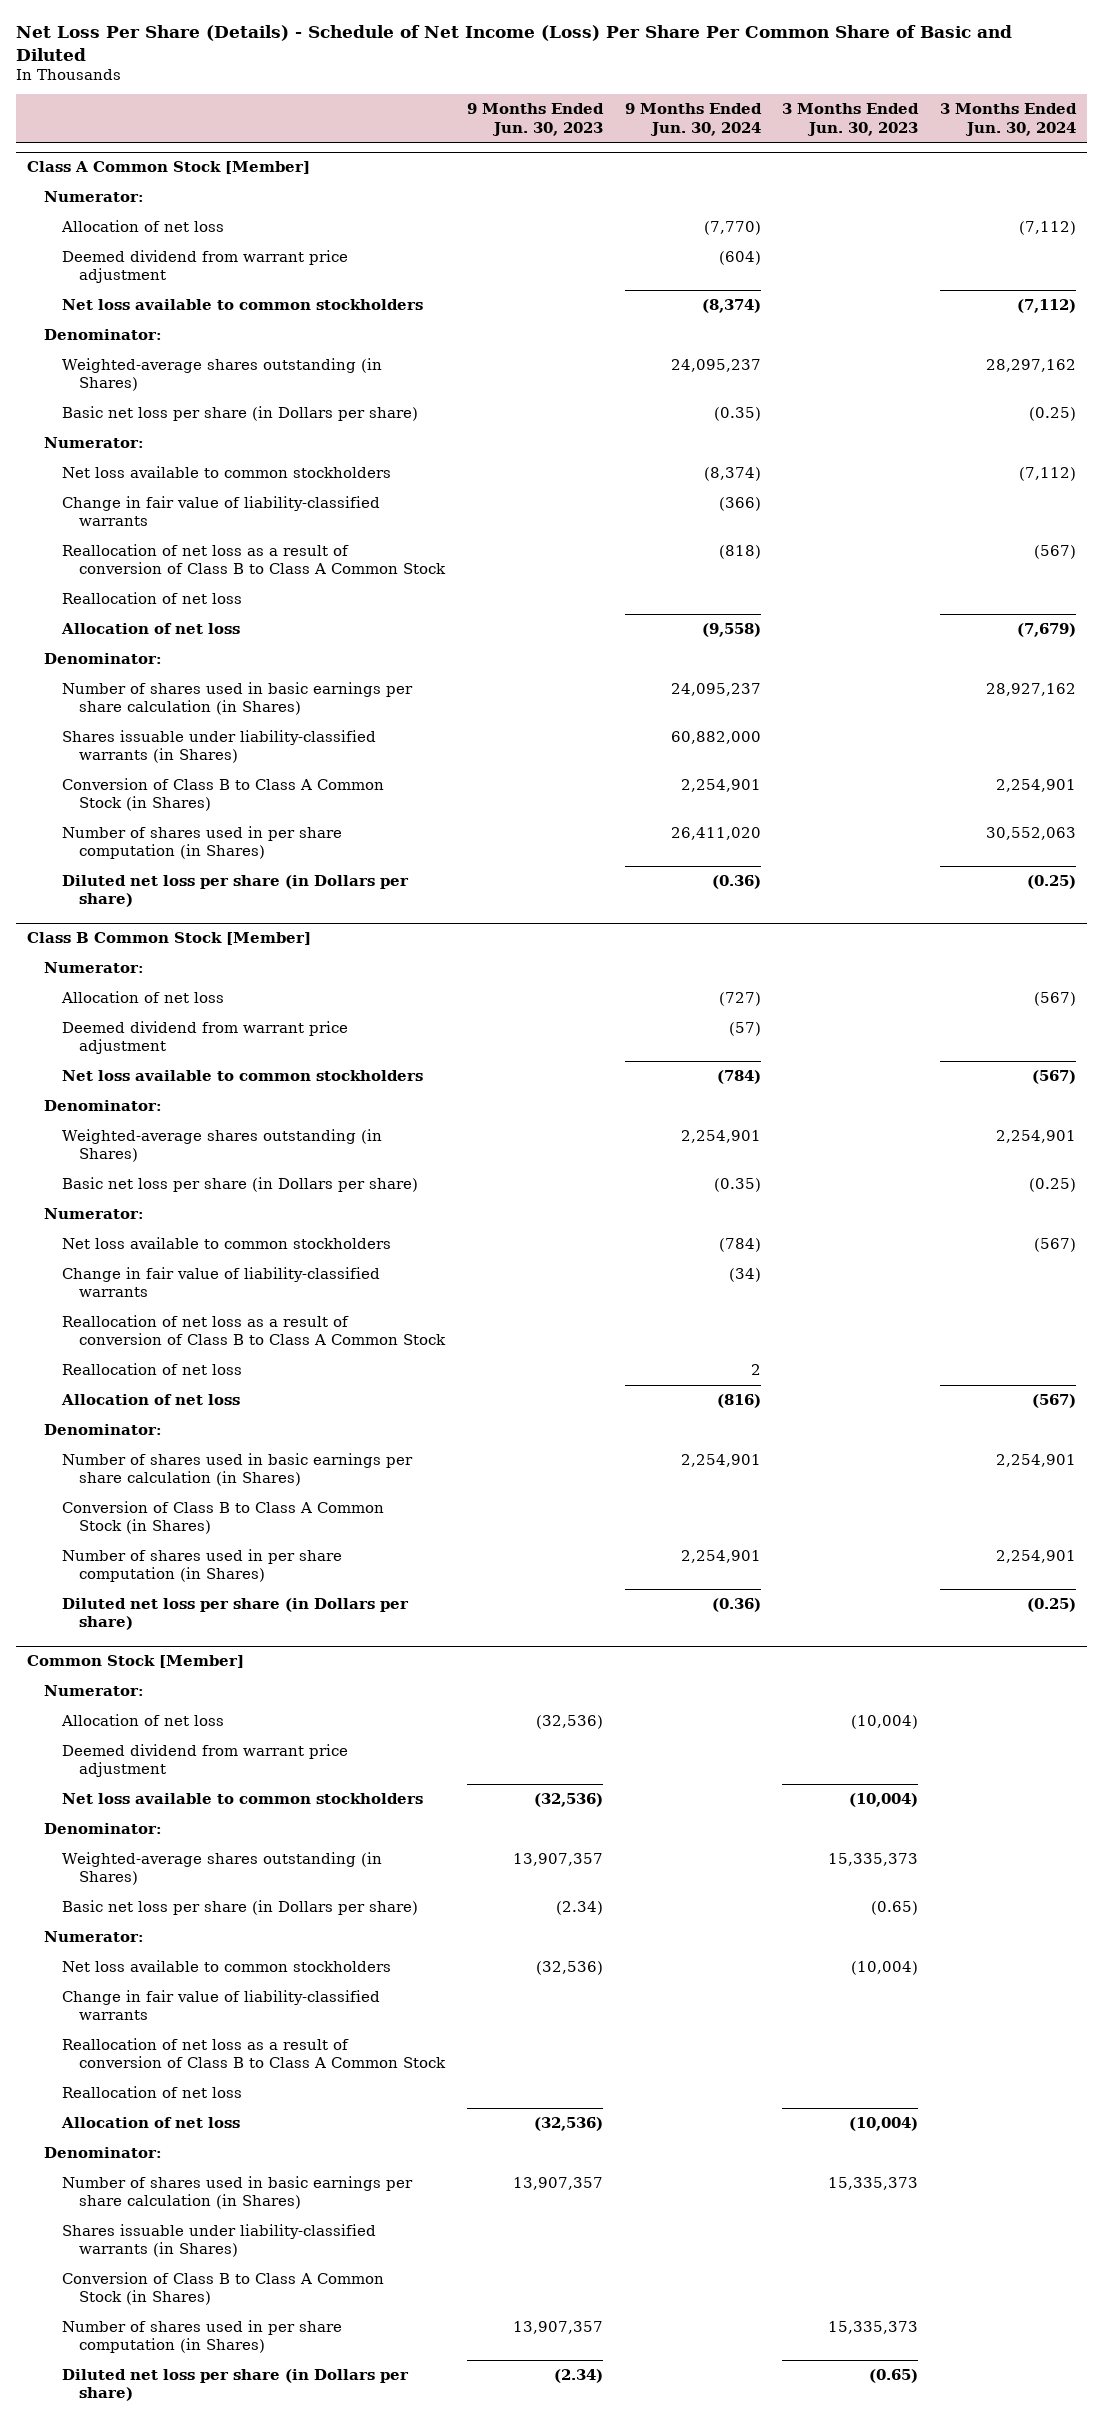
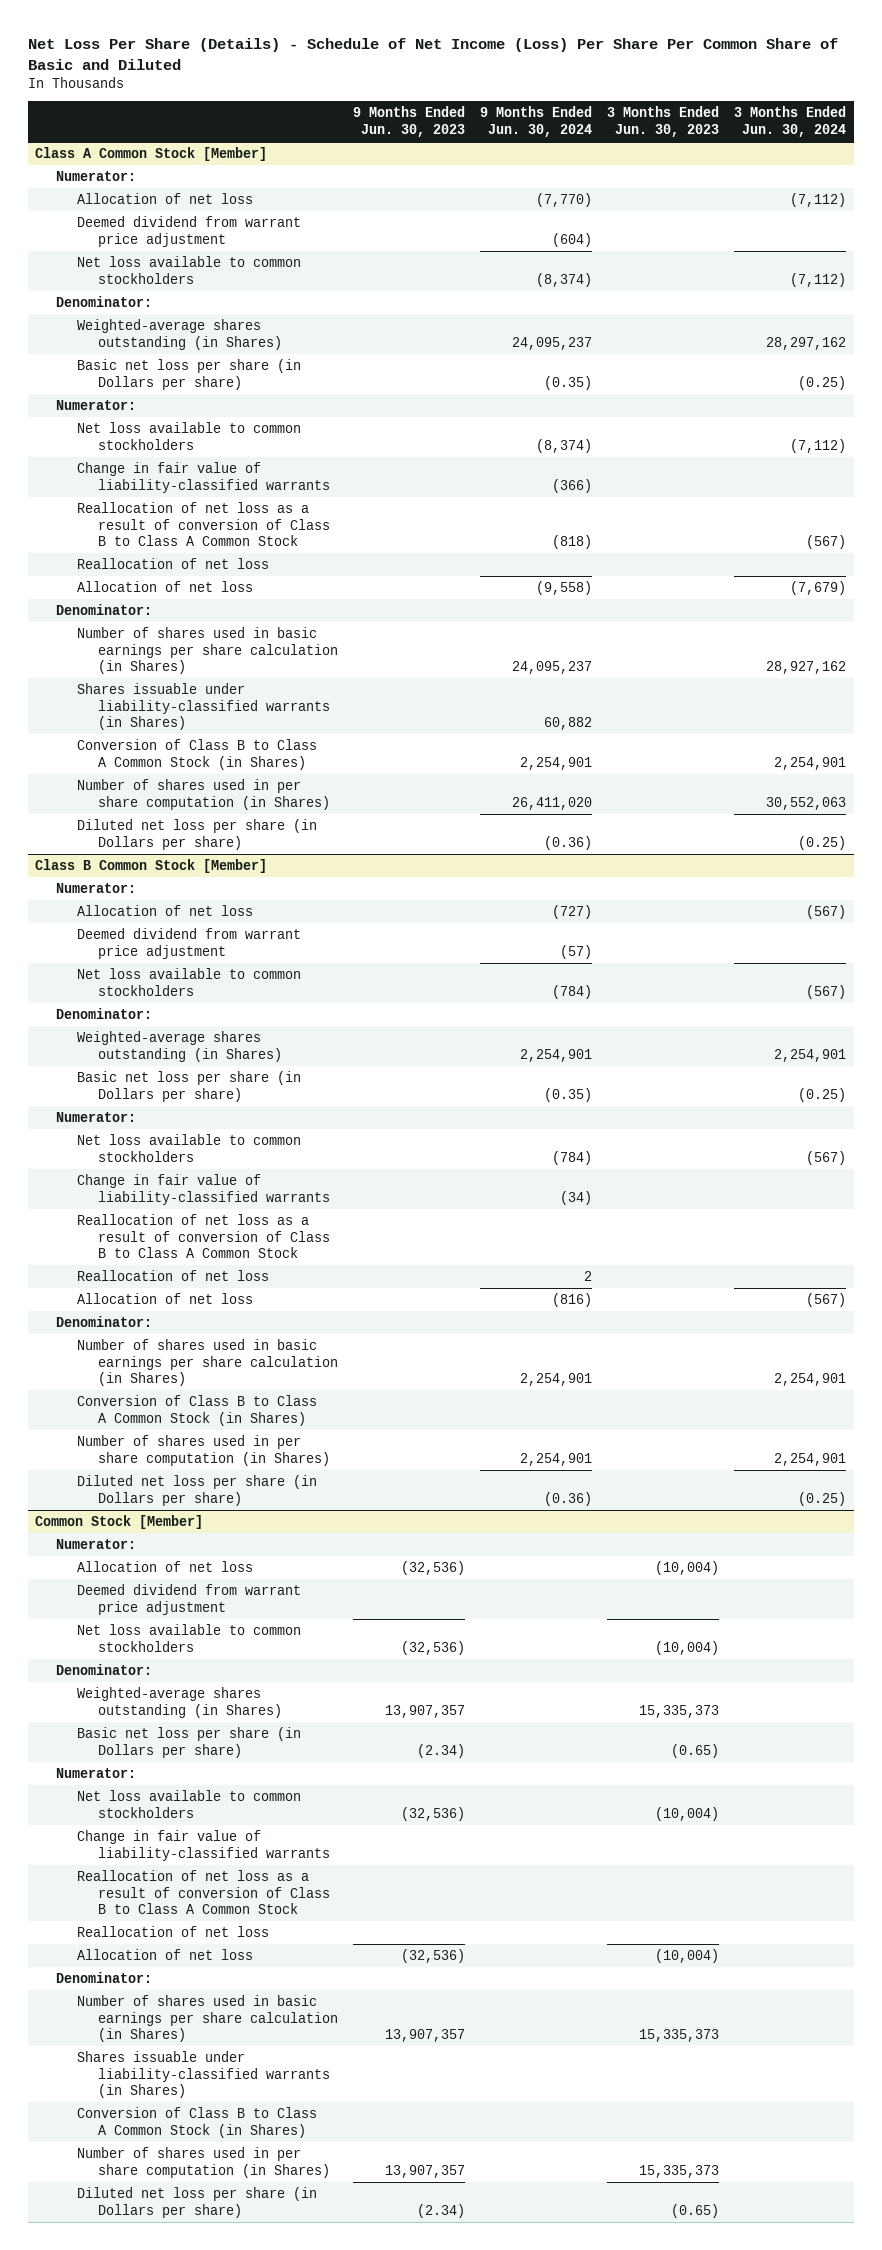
@ Class A Common Stock [Member]
- Shares issuable under liability-classified warrants (in Shares) | | 60,882,000 | |
+ Shares issuable under liability-classified warrants (in Shares) | | 60,882 | |

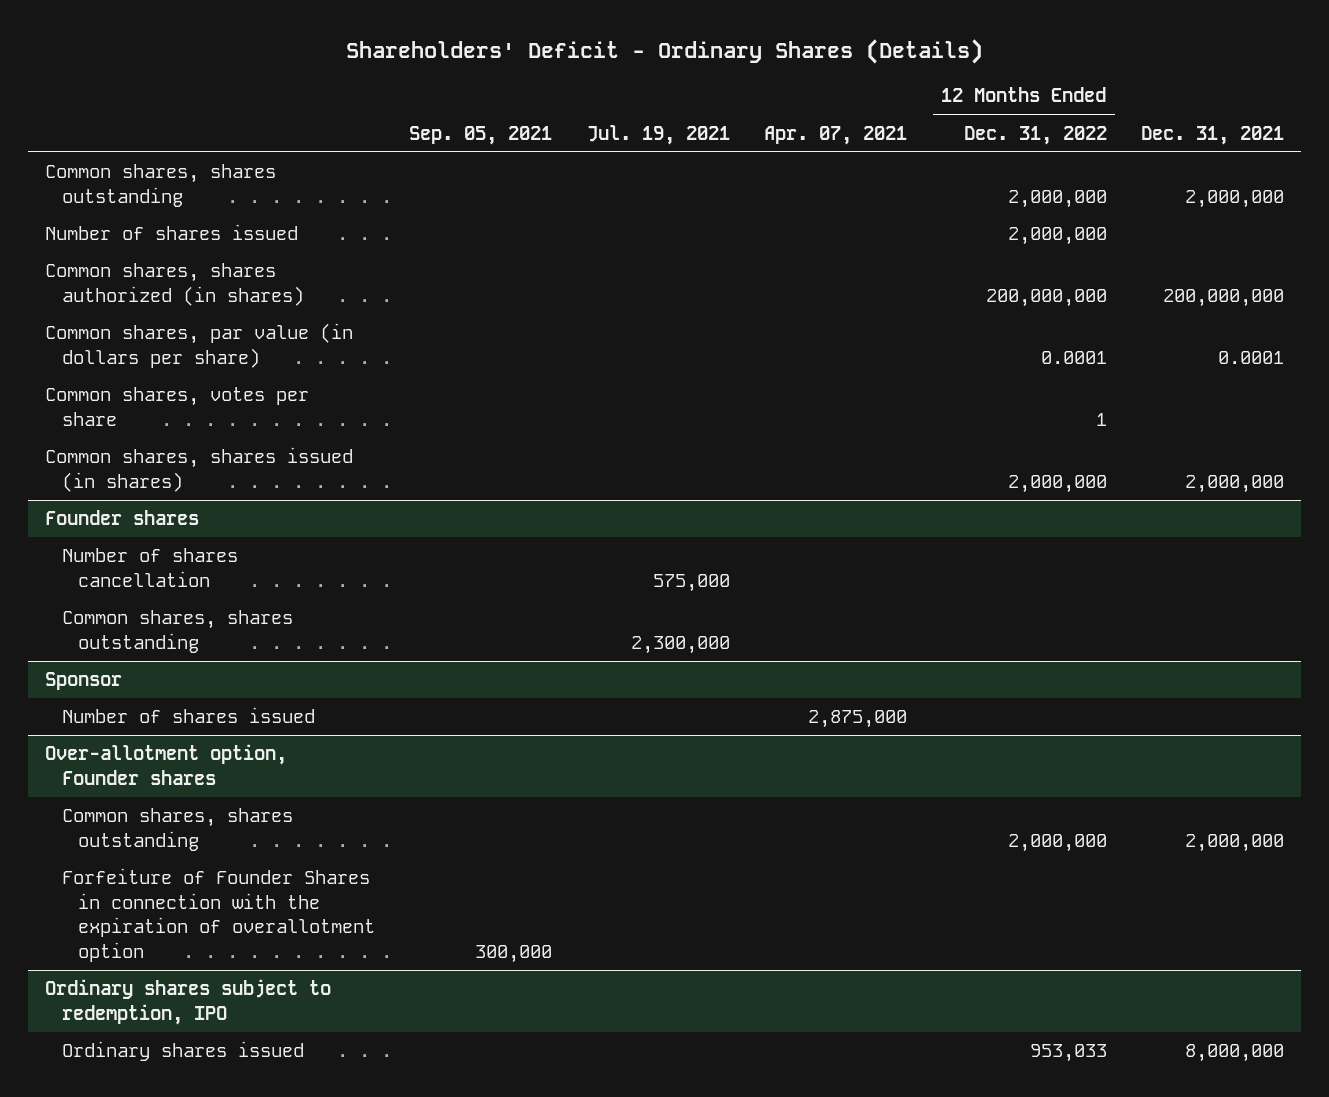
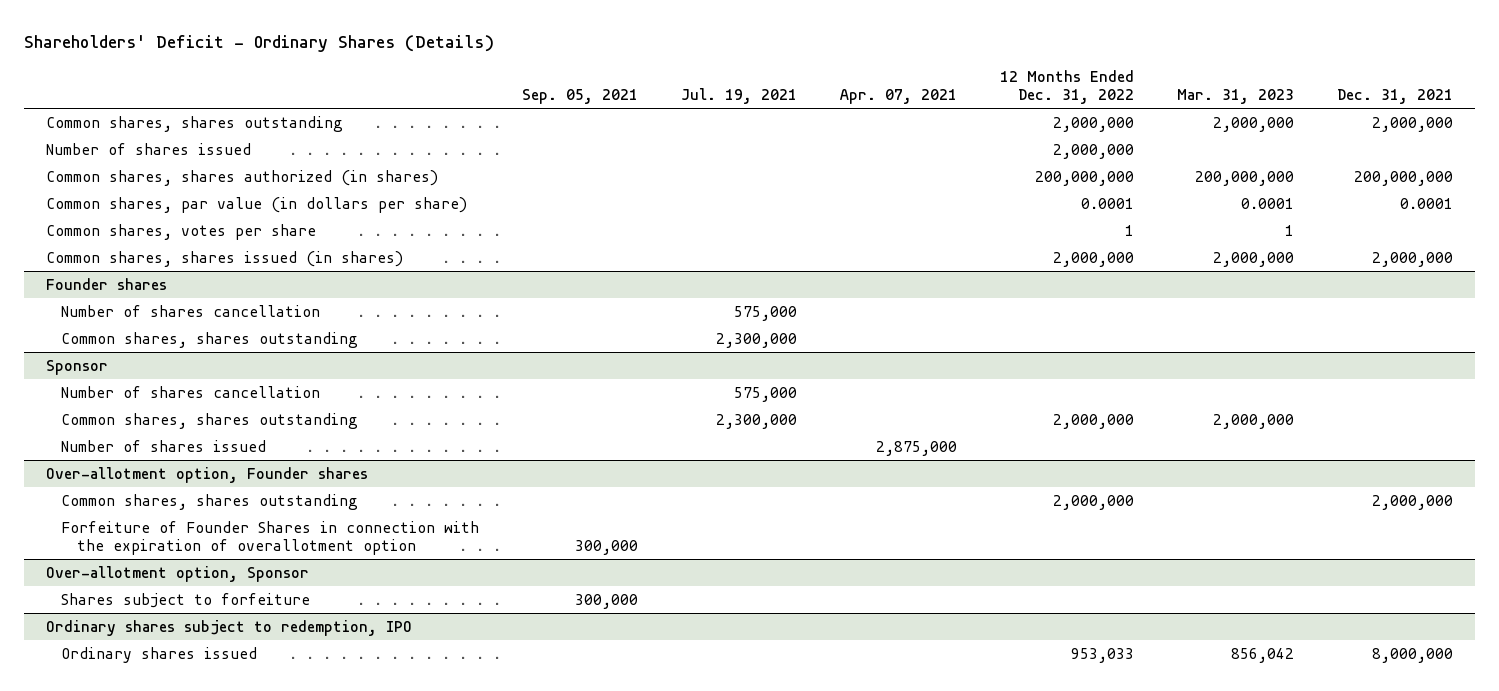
- | Sep. 05, 2021 | Jul. 19, 2021 | Apr. 07, 2021 | 12 Months Ended Dec. 31, 2022 | Dec. 31, 2021
+ | Sep. 05, 2021 | Jul. 19, 2021 | Apr. 07, 2021 | 12 Months Ended Dec. 31, 2022 | Mar. 31, 2023 | Dec. 31, 2021
@ Sponsor
+ Number of shares cancellation | | 575,000 | | | |
+ Common shares, shares outstanding | | 2,300,000 | | 2,000,000 | 2,000,000 |
+ Over-allotment option, Sponsor
+ Shares subject to forfeiture | 300,000 | | | | |

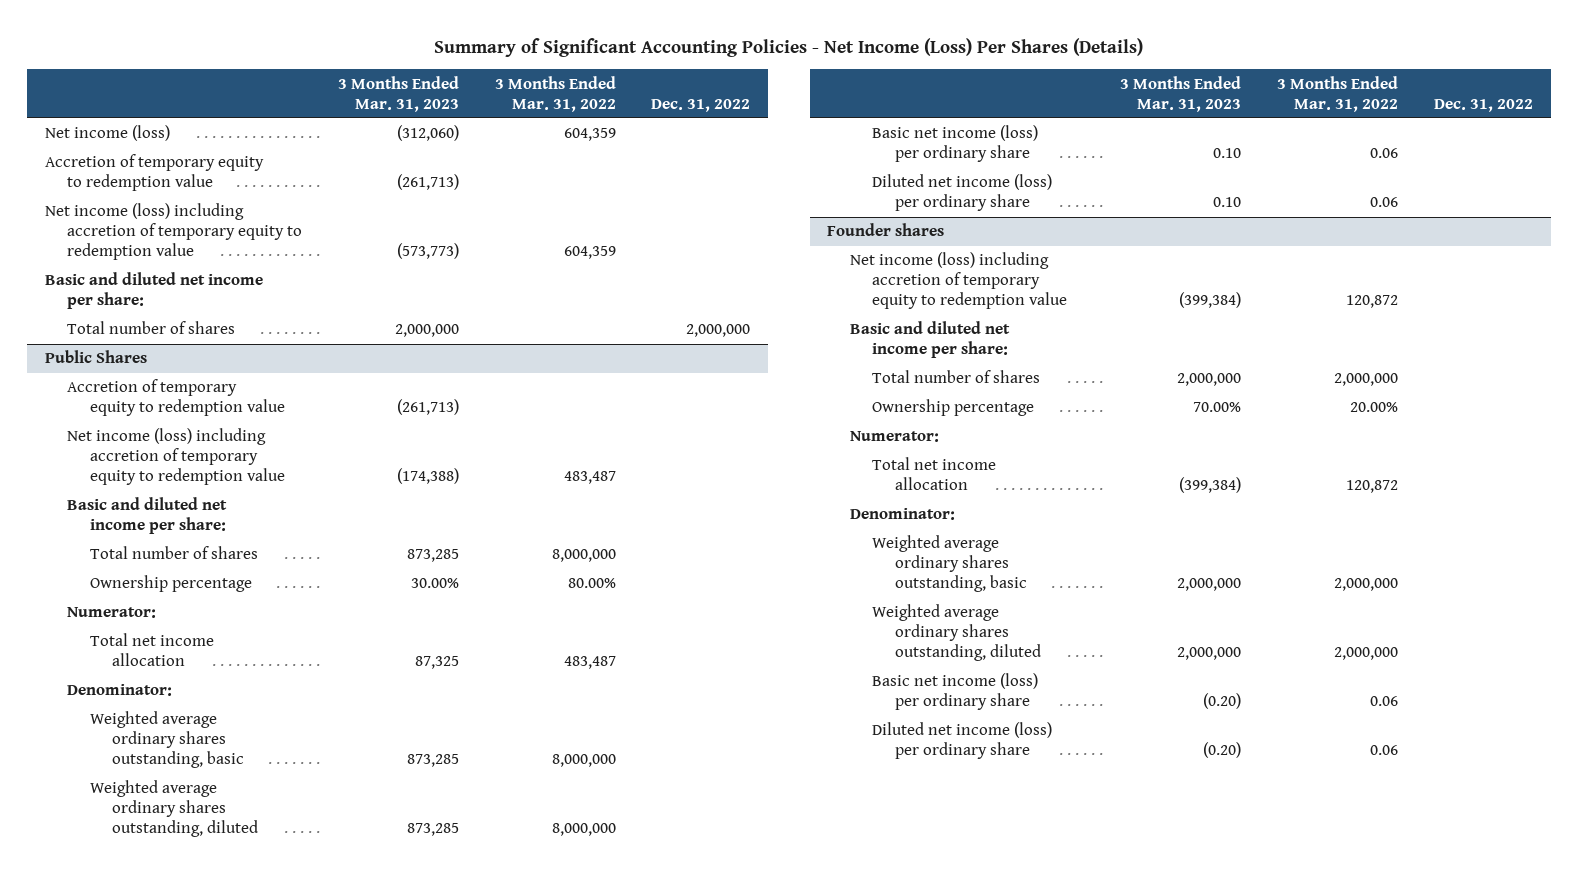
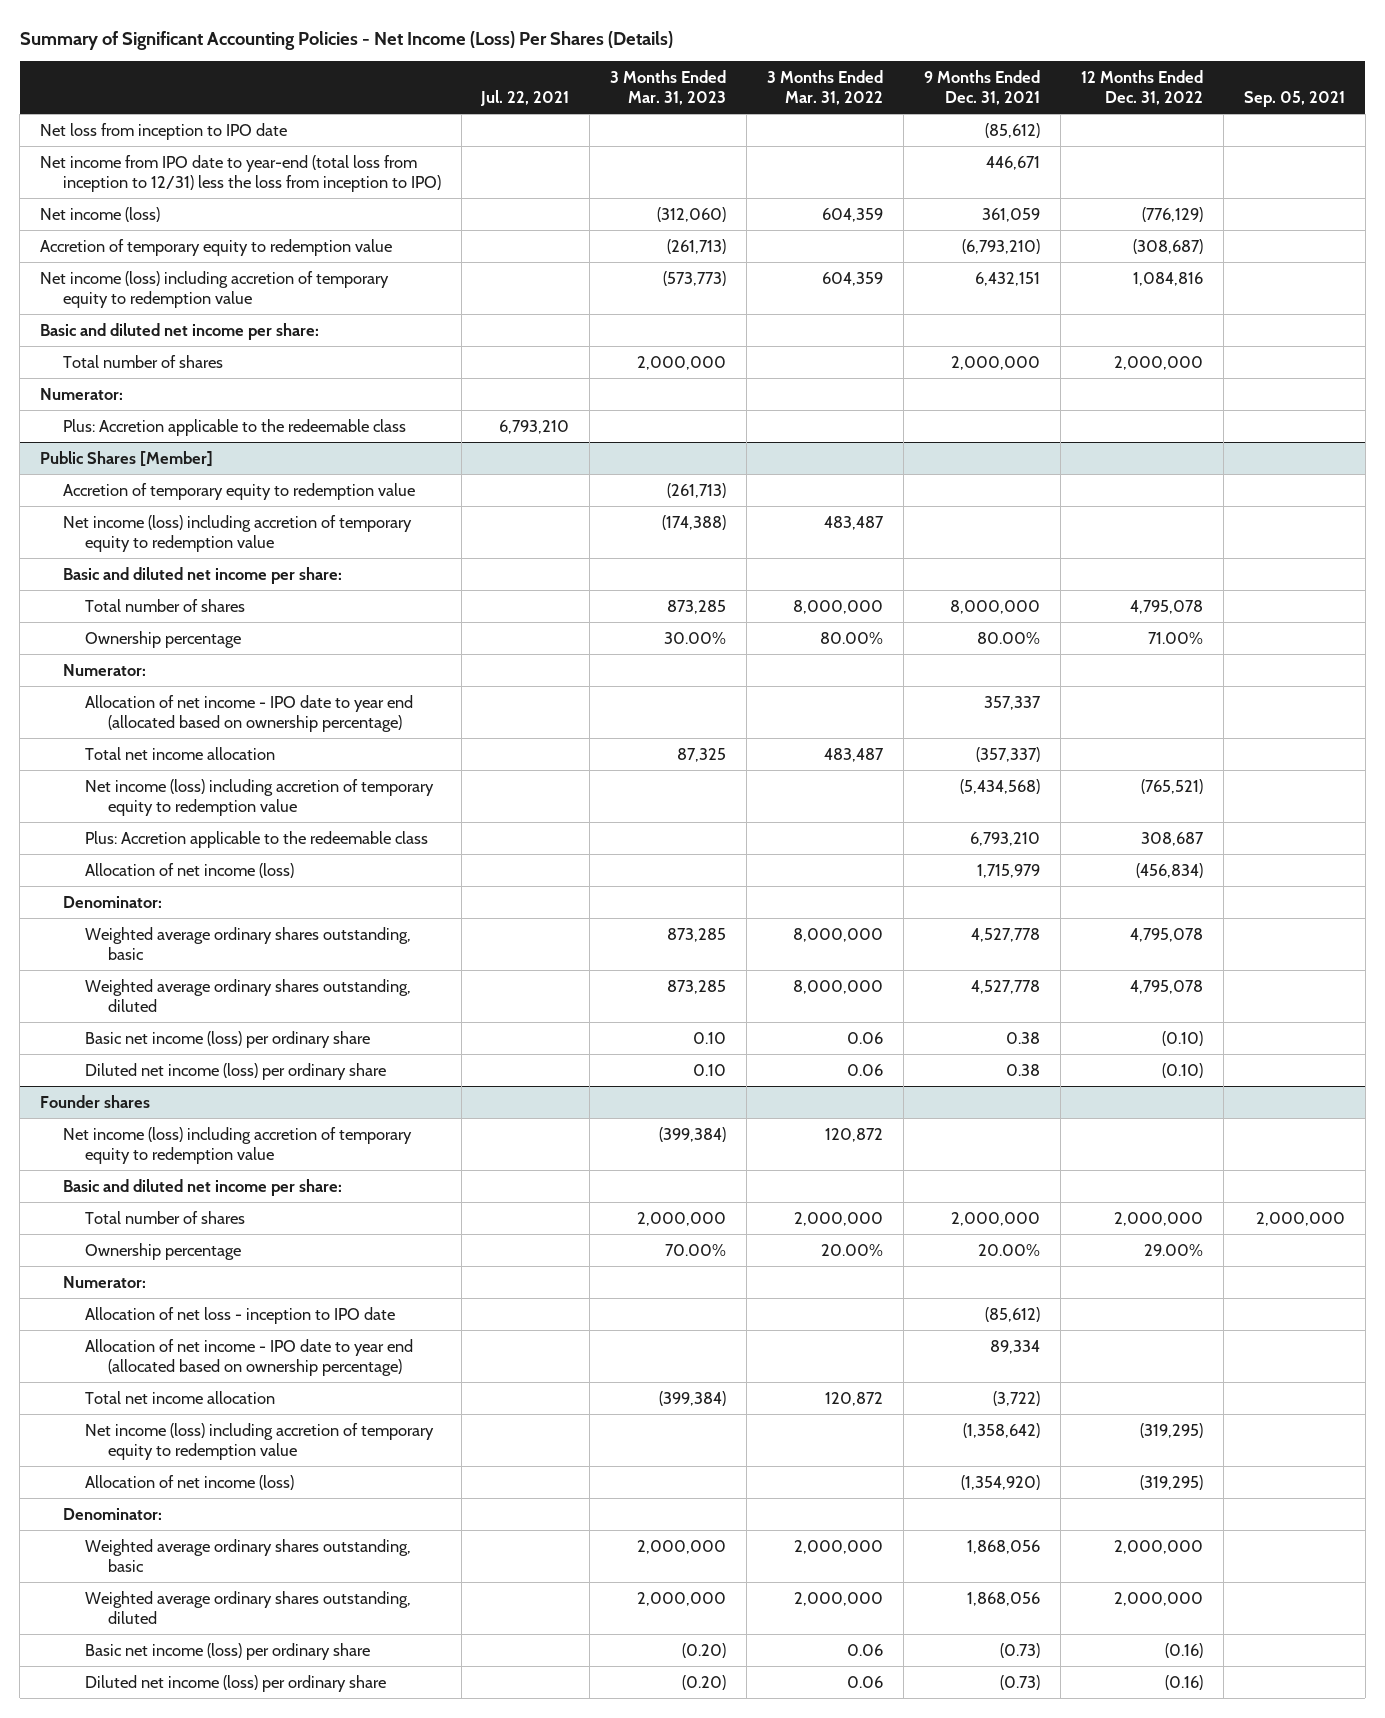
- | 3 Months Ended Mar. 31, 2023 | 3 Months Ended Mar. 31, 2022 | Dec. 31, 2022
+ | Jul. 22, 2021 | 3 Months Ended Mar. 31, 2023 | 3 Months Ended Mar. 31, 2022 | 9 Months Ended Dec. 31, 2021 | 12 Months Ended Dec. 31, 2022 | Sep. 05, 2021
+ Net loss from inception to IPO date | | | | (85,612) | |
+ Net income from IPO date to year-end (total loss from inception to 12/31) less the loss from inception to IPO) | | | | 446,671 | |
- Public Shares
+ Numerator:
+ Plus: Accretion applicable to the redeemable class | 6,793,210 | | | | |
+ Public Shares [Member]
+ Allocation of net income - IPO date to year end (allocated based on ownership percentage) | | | | 357,337 | |
+ Net income (loss) including accretion of temporary equity to redemption value | | | | (5,434,568) | (765,521) |
+ Plus: Accretion applicable to the redeemable class | | | | 6,793,210 | 308,687 |
+ Allocation of net income (loss) | | | | 1,715,979 | (456,834) |
@ Founder shares
+ Allocation of net loss - inception to IPO date | | | | (85,612) | |
+ Allocation of net income - IPO date to year end (allocated based on ownership percentage) | | | | 89,334 | |
+ Net income (loss) including accretion of temporary equity to redemption value | | | | (1,358,642) | (319,295) |
+ Allocation of net income (loss) | | | | (1,354,920) | (319,295) |

